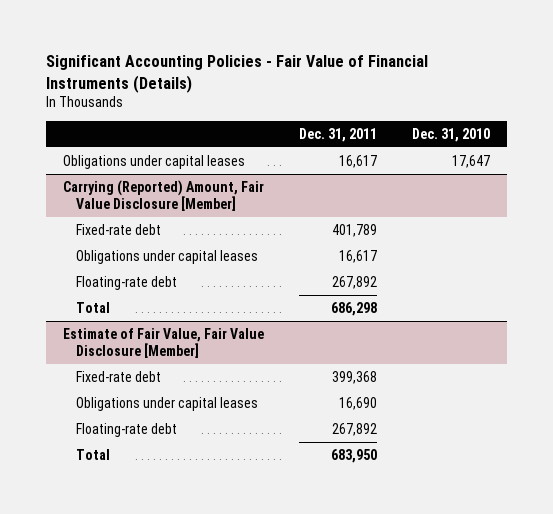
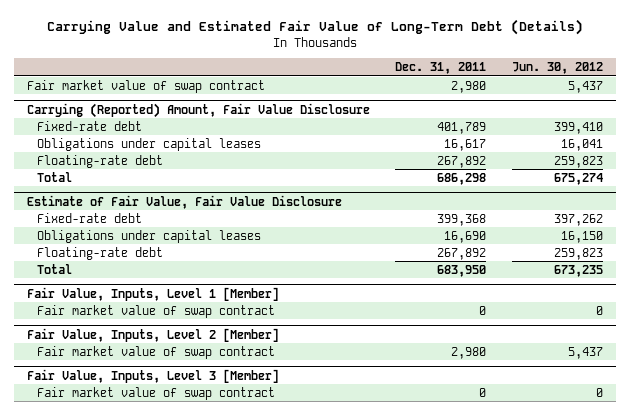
- Significant Accounting Policies - Fair Value of Financial Instruments (Details)
+ Carrying Value and Estimated Fair Value of Long-Term Debt (Details)
- | Dec. 31, 2011 | Dec. 31, 2010
+ | Dec. 31, 2011 | Jun. 30, 2012
- Obligations under capital leases | 16,617 | 17,647
- Carrying (Reported) Amount, Fair Value Disclosure [Member]
+ Fair market value of swap contract | 2,980 | 5,437
+ Carrying (Reported) Amount, Fair Value Disclosure
- Estimate of Fair Value, Fair Value Disclosure [Member]
+ Estimate of Fair Value, Fair Value Disclosure
+ Fair Value, Inputs, Level 1 [Member]
+ Fair market value of swap contract | 0 | 0
+ Fair Value, Inputs, Level 2 [Member]
+ Fair market value of swap contract | 2,980 | 5,437
+ Fair Value, Inputs, Level 3 [Member]
+ Fair market value of swap contract | 0 | 0

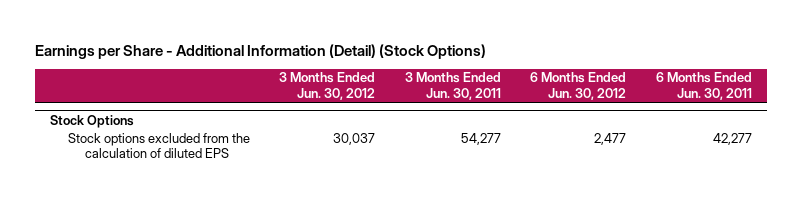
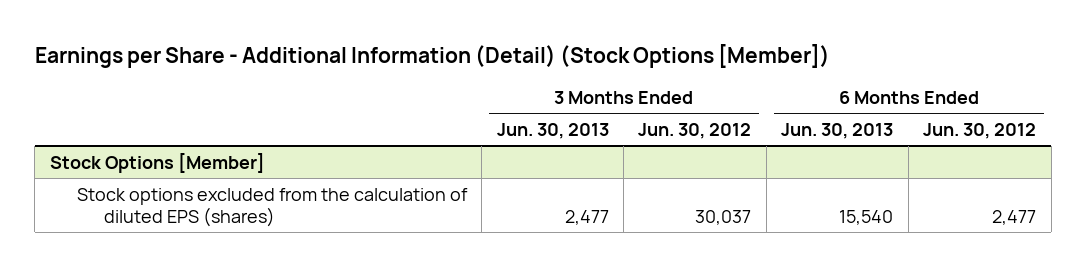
- Earnings per Share - Additional Information (Detail) (Stock Options)
+ Earnings per Share - Additional Information (Detail) (Stock Options [Member])
- | 3 Months Ended Jun. 30, 2012 | 3 Months Ended Jun. 30, 2011 | 6 Months Ended Jun. 30, 2012 | 6 Months Ended Jun. 30, 2011
+ | 3 Months Ended Jun. 30, 2013 | 3 Months Ended Jun. 30, 2012 | 6 Months Ended Jun. 30, 2013 | 6 Months Ended Jun. 30, 2012
- Stock Options
- Stock options excluded from the calculation of diluted EPS | 30,037 | 54,277 | 2,477 | 42,277
+ Stock Options [Member]
+ Stock options excluded from the calculation of diluted EPS (shares) | 2,477 | 30,037 | 15,540 | 2,477

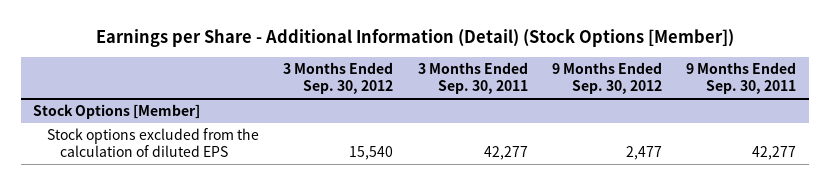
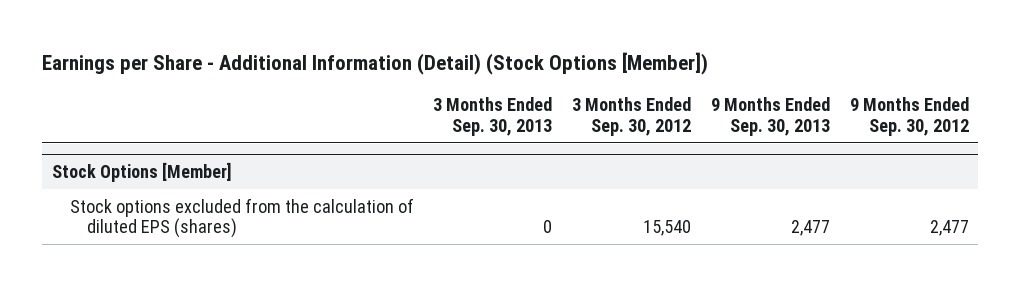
- | 3 Months Ended Sep. 30, 2012 | 3 Months Ended Sep. 30, 2011 | 9 Months Ended Sep. 30, 2012 | 9 Months Ended Sep. 30, 2011
+ | 3 Months Ended Sep. 30, 2013 | 3 Months Ended Sep. 30, 2012 | 9 Months Ended Sep. 30, 2013 | 9 Months Ended Sep. 30, 2012
@ Stock Options [Member]
- Stock options excluded from the calculation of diluted EPS | 15,540 | 42,277 | 2,477 | 42,277
+ Stock options excluded from the calculation of diluted EPS (shares) | 0 | 15,540 | 2,477 | 2,477

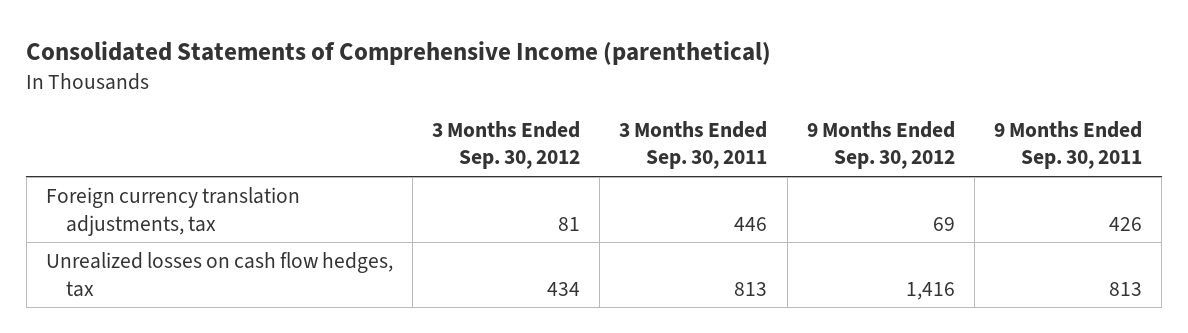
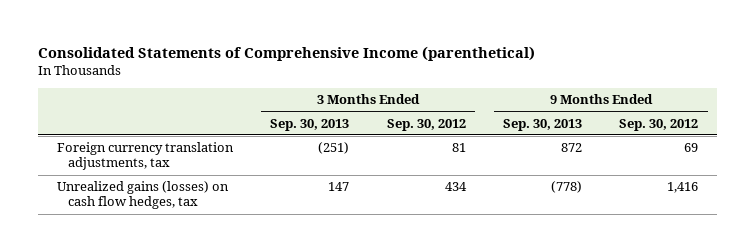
- | 3 Months Ended Sep. 30, 2012 | 3 Months Ended Sep. 30, 2011 | 9 Months Ended Sep. 30, 2012 | 9 Months Ended Sep. 30, 2011
+ | 3 Months Ended Sep. 30, 2013 | 3 Months Ended Sep. 30, 2012 | 9 Months Ended Sep. 30, 2013 | 9 Months Ended Sep. 30, 2012
- Unrealized losses on cash flow hedges, tax | 434 | 813 | 1,416 | 813
+ Unrealized gains (losses) on cash flow hedges, tax | 147 | 434 | (778) | 1,416

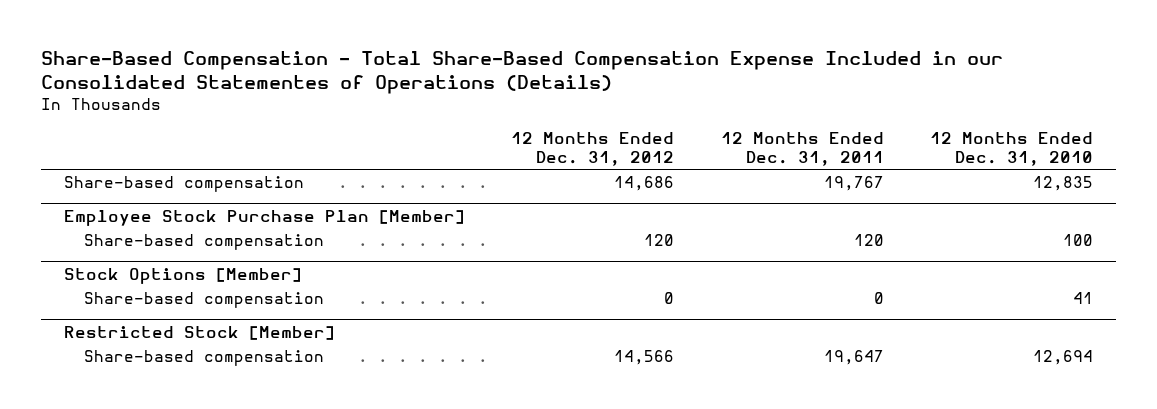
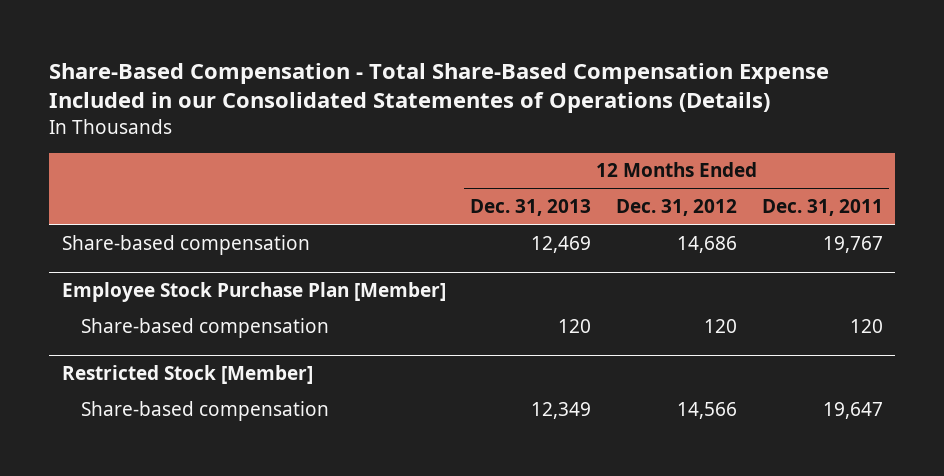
- | 12 Months Ended Dec. 31, 2012 | 12 Months Ended Dec. 31, 2011 | 12 Months Ended Dec. 31, 2010
+ | 12 Months Ended Dec. 31, 2013 | 12 Months Ended Dec. 31, 2012 | 12 Months Ended Dec. 31, 2011
- Stock Options [Member]
- Share-based compensation | 0 | 0 | 41

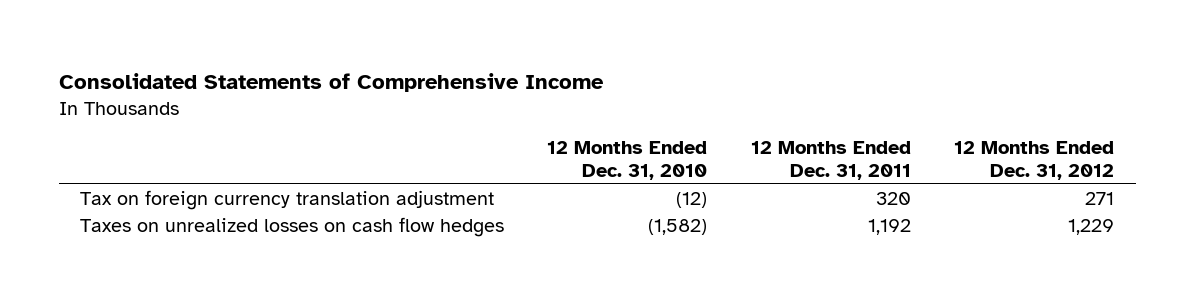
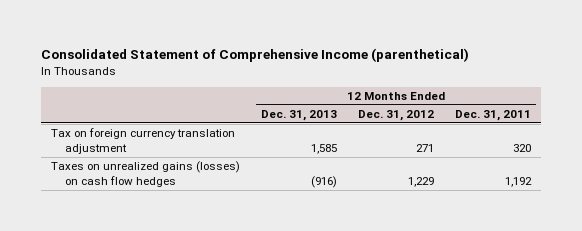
- Consolidated Statements of Comprehensive Income
+ Consolidated Statement of Comprehensive Income (parenthetical)
- | 12 Months Ended Dec. 31, 2010 | 12 Months Ended Dec. 31, 2011 | 12 Months Ended Dec. 31, 2012
+ | 12 Months Ended Dec. 31, 2013 | 12 Months Ended Dec. 31, 2012 | 12 Months Ended Dec. 31, 2011
- Taxes on unrealized losses on cash flow hedges | (1,582) | 1,192 | 1,229
+ Taxes on unrealized gains (losses) on cash flow hedges | (916) | 1,229 | 1,192

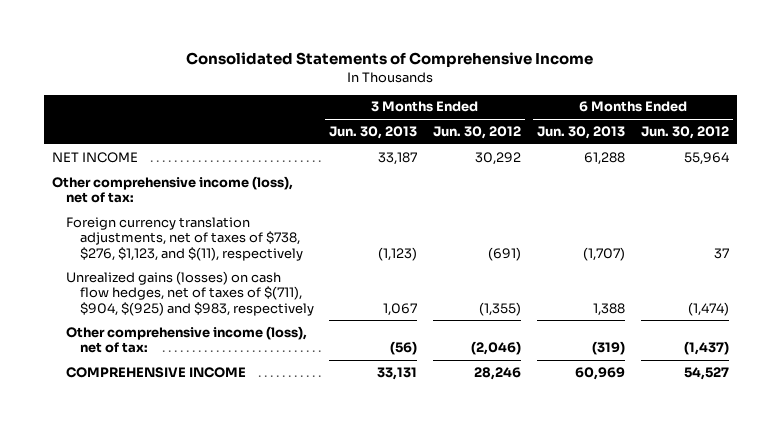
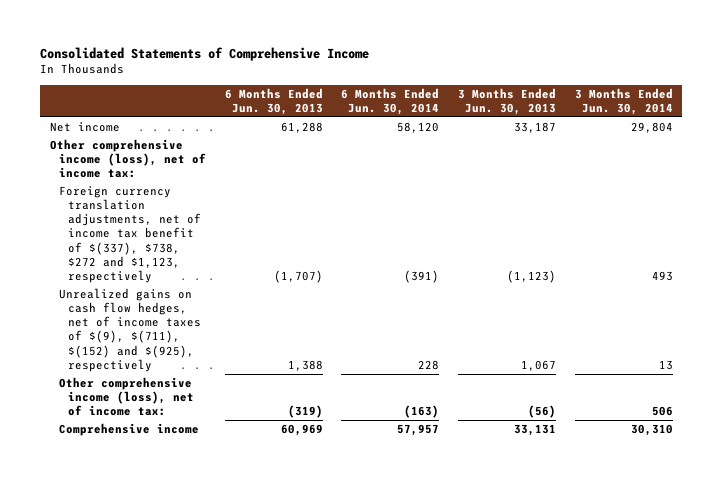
- | 3 Months Ended Jun. 30, 2013 | 3 Months Ended Jun. 30, 2012 | 6 Months Ended Jun. 30, 2013 | 6 Months Ended Jun. 30, 2012
+ | 6 Months Ended Jun. 30, 2013 | 6 Months Ended Jun. 30, 2014 | 3 Months Ended Jun. 30, 2013 | 3 Months Ended Jun. 30, 2014
- NET INCOME | 33,187 | 30,292 | 61,288 | 55,964
- Other comprehensive income (loss), net of tax:
- Foreign currency translation adjustments, net of taxes of $738, $276, $1,123, and $(11), respectively | (1,123) | (691) | (1,707) | 37
- Unrealized gains (losses) on cash flow hedges, net of taxes of $(711), $904, $(925) and $983, respectively | 1,067 | (1,355) | 1,388 | (1,474)
- Other comprehensive income (loss), net of tax: | (56) | (2,046) | (319) | (1,437)
- COMPREHENSIVE INCOME | 33,131 | 28,246 | 60,969 | 54,527
+ Net income | 61,288 | 58,120 | 33,187 | 29,804
+ Other comprehensive income (loss), net of income tax:
+ Foreign currency translation adjustments, net of income tax benefit of $(337), $738, $272 and $1,123, respectively | (1,707) | (391) | (1,123) | 493
+ Unrealized gains on cash flow hedges, net of income taxes of $(9), $(711), $(152) and $(925), respectively | 1,388 | 228 | 1,067 | 13
+ Other comprehensive income (loss), net of income tax: | (319) | (163) | (56) | 506
+ Comprehensive income | 60,969 | 57,957 | 33,131 | 30,310

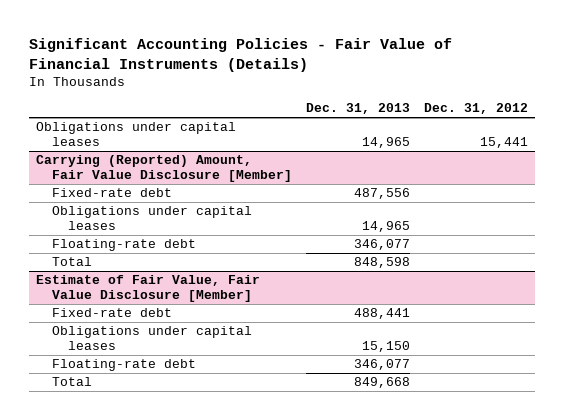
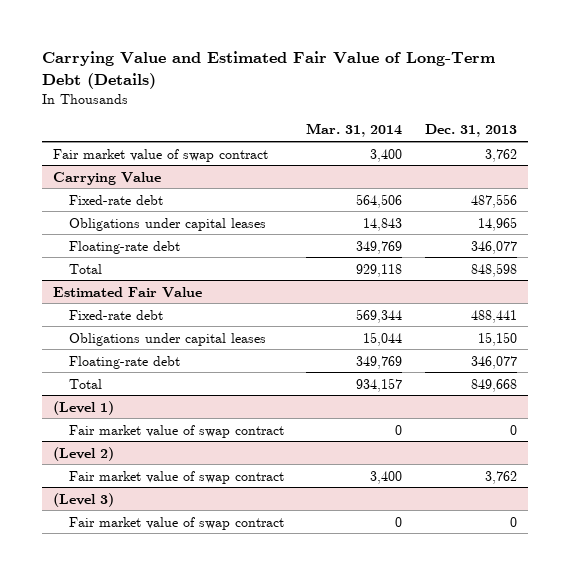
- Significant Accounting Policies - Fair Value of Financial Instruments (Details)
+ Carrying Value and Estimated Fair Value of Long-Term Debt (Details)
- | Dec. 31, 2013 | Dec. 31, 2012
+ | Mar. 31, 2014 | Dec. 31, 2013
- Obligations under capital leases | 14,965 | 15,441
- Carrying (Reported) Amount, Fair Value Disclosure [Member]
+ Fair market value of swap contract | 3,400 | 3,762
+ Carrying Value
- Estimate of Fair Value, Fair Value Disclosure [Member]
+ Estimated Fair Value
+ (Level 1)
+ Fair market value of swap contract | 0 | 0
+ (Level 2)
+ Fair market value of swap contract | 3,400 | 3,762
+ (Level 3)
+ Fair market value of swap contract | 0 | 0

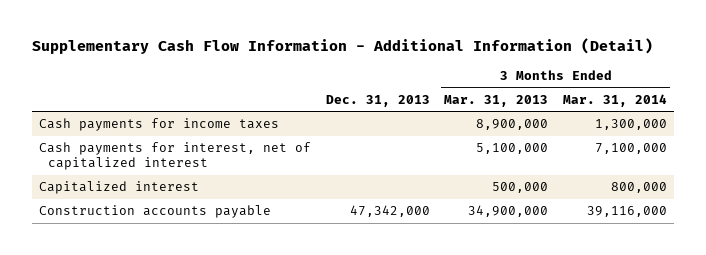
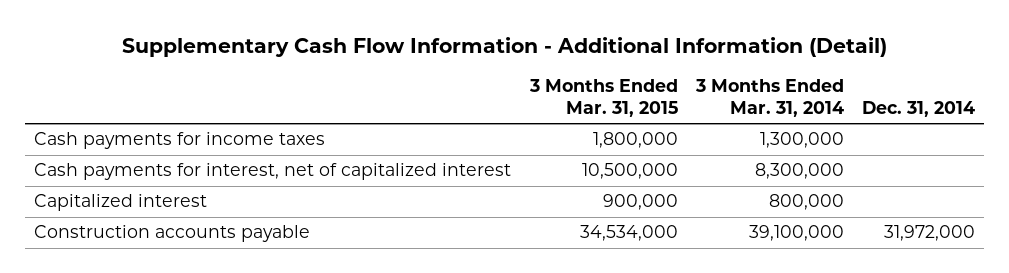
- | Dec. 31, 2013 | 3 Months Ended Mar. 31, 2013 | 3 Months Ended Mar. 31, 2014
+ | 3 Months Ended Mar. 31, 2015 | 3 Months Ended Mar. 31, 2014 | Dec. 31, 2014
- Cash payments for interest, net of capitalized interest | | 5,100,000 | 7,100,000
+ Cash payments for interest, net of capitalized interest | 10,500,000 | 8,300,000 |
- Construction accounts payable | 47,342,000 | 34,900,000 | 39,116,000
+ Construction accounts payable | 34,534,000 | 39,100,000 | 31,972,000

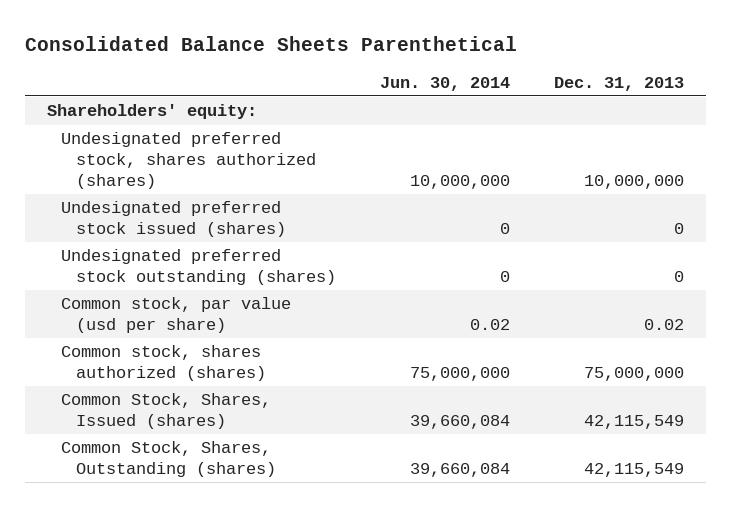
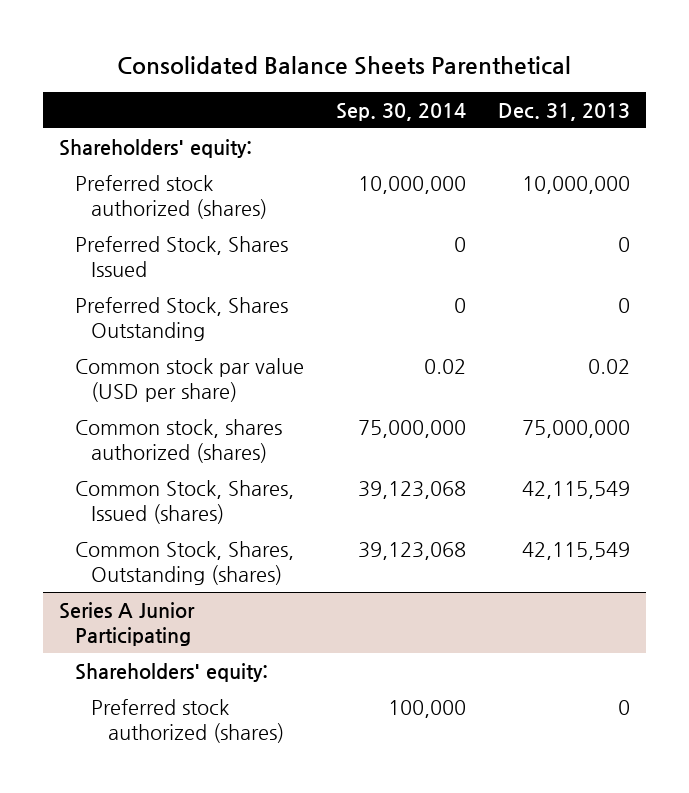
- | Jun. 30, 2014 | Dec. 31, 2013
+ | Sep. 30, 2014 | Dec. 31, 2013
- Undesignated preferred stock, shares authorized (shares) | 10,000,000 | 10,000,000
- Undesignated preferred stock issued (shares) | 0 | 0
- Undesignated preferred stock outstanding (shares) | 0 | 0
- Common stock, par value (usd per share) | 0.02 | 0.02
+ Preferred stock authorized (shares) | 10,000,000 | 10,000,000
+ Preferred Stock, Shares Issued | 0 | 0
+ Preferred Stock, Shares Outstanding | 0 | 0
+ Common stock par value (USD per share) | 0.02 | 0.02
+ Series A Junior Participating
+ Shareholders' equity:
+ Preferred stock authorized (shares) | 100,000 | 0

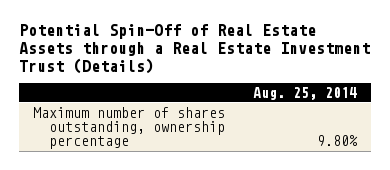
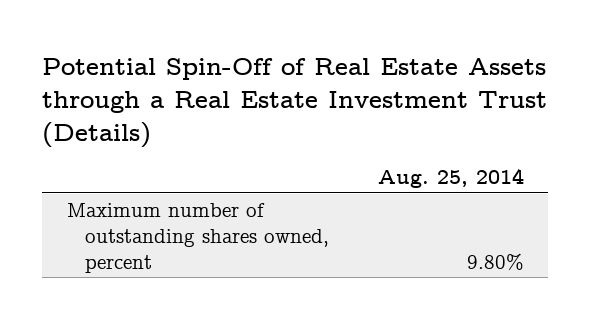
- Maximum number of shares outstanding, ownership percentage | 9.80%
+ Maximum number of outstanding shares owned, percent | 9.80%

